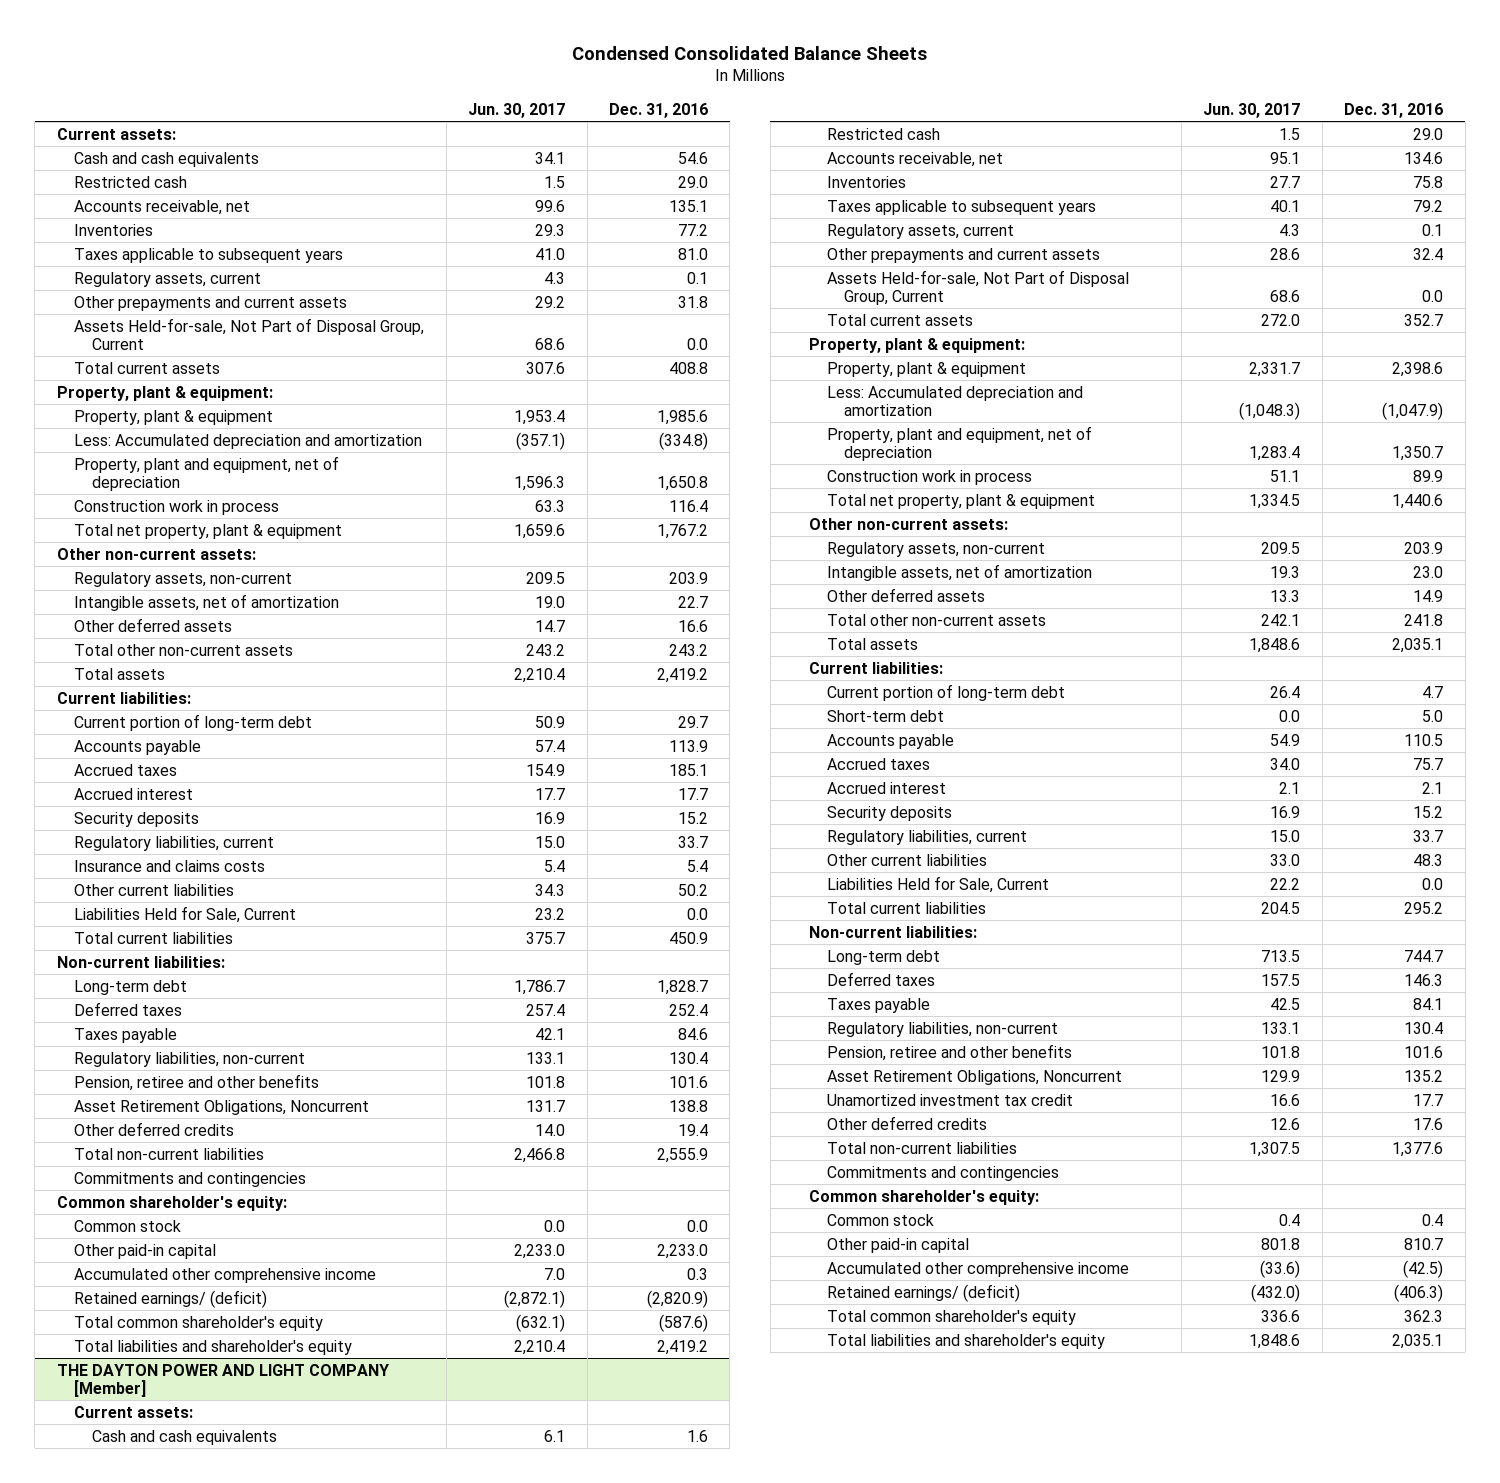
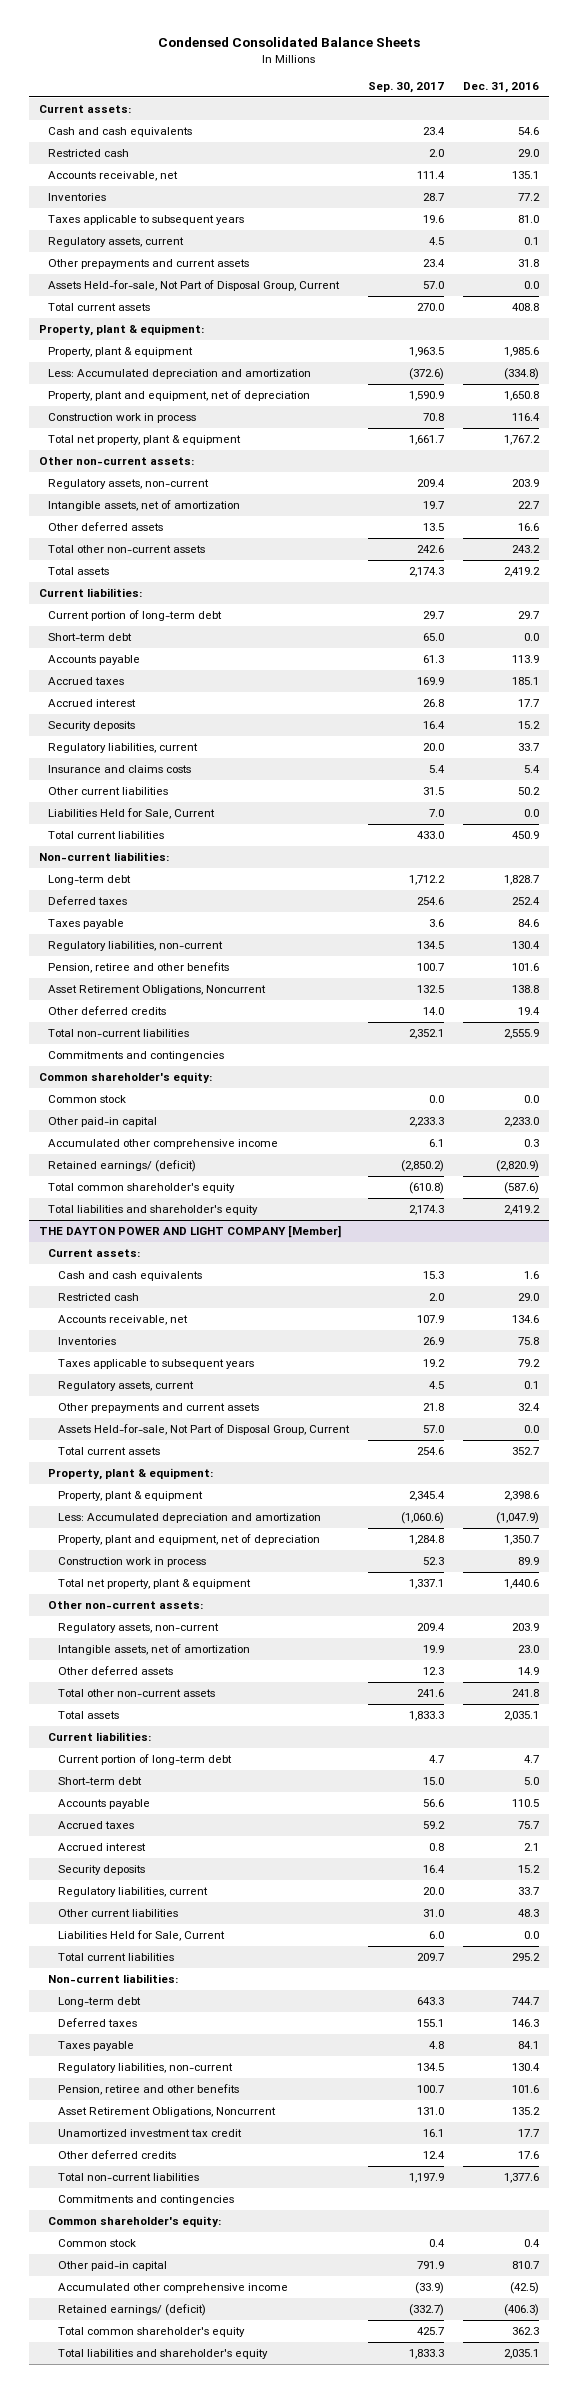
- | Jun. 30, 2017 | Dec. 31, 2016
+ | Sep. 30, 2017 | Dec. 31, 2016
+ Short-term debt | 65.0 | 0.0

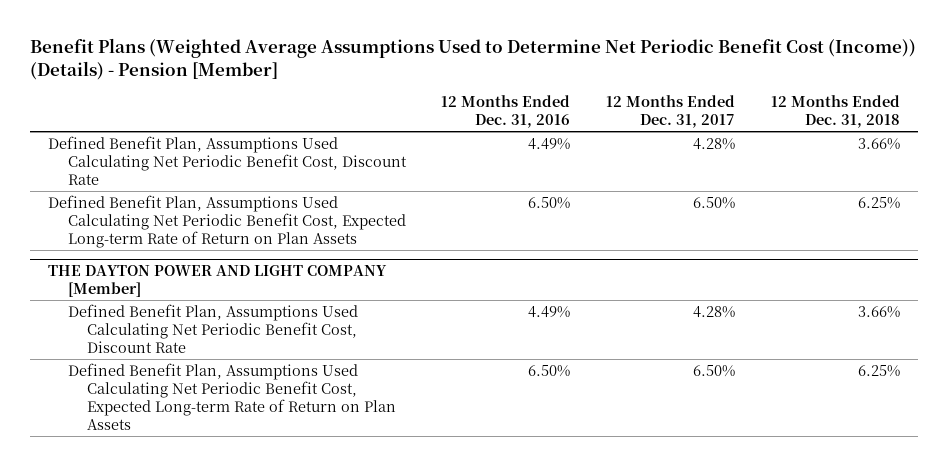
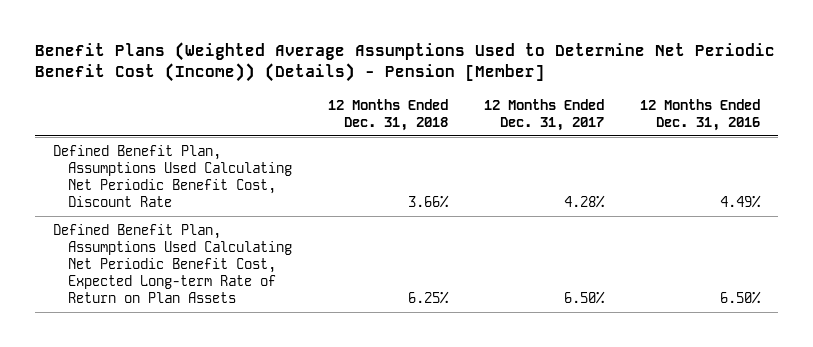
- | 12 Months Ended Dec. 31, 2016 | 12 Months Ended Dec. 31, 2017 | 12 Months Ended Dec. 31, 2018
+ | 12 Months Ended Dec. 31, 2018 | 12 Months Ended Dec. 31, 2017 | 12 Months Ended Dec. 31, 2016
- THE DAYTON POWER AND LIGHT COMPANY [Member]
- Defined Benefit Plan, Assumptions Used Calculating Net Periodic Benefit Cost, Discount Rate | 4.49% | 4.28% | 3.66%
- Defined Benefit Plan, Assumptions Used Calculating Net Periodic Benefit Cost, Expected Long-term Rate of Return on Plan Assets | 6.50% | 6.50% | 6.25%

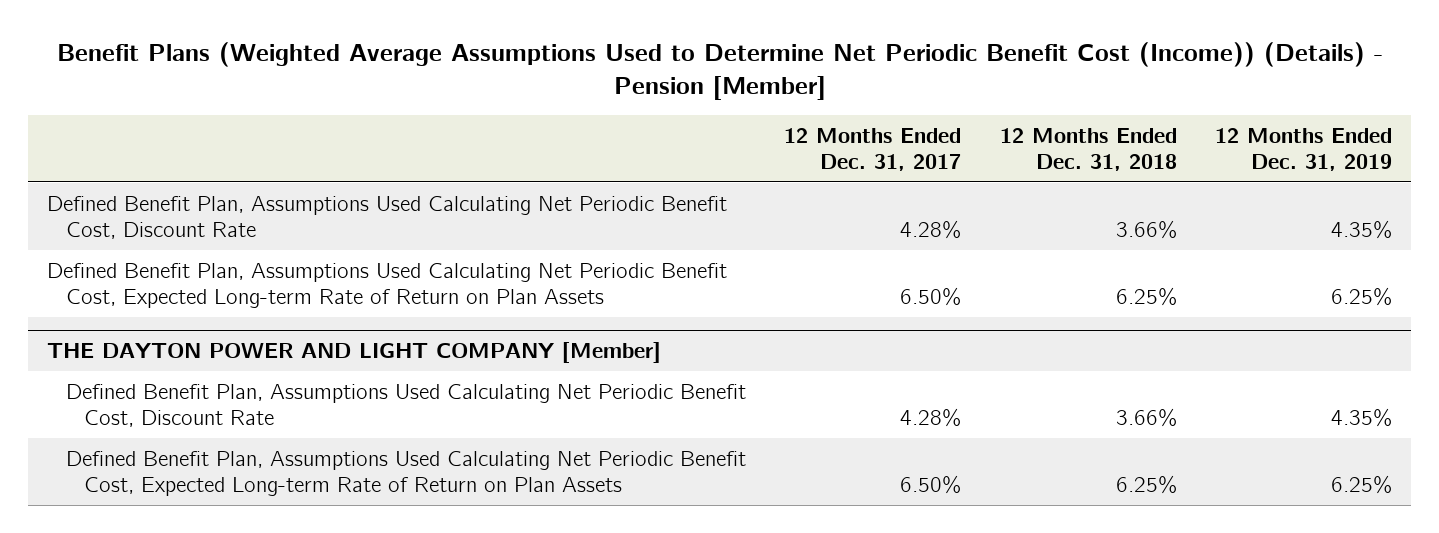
- | 12 Months Ended Dec. 31, 2018 | 12 Months Ended Dec. 31, 2017 | 12 Months Ended Dec. 31, 2016
+ | 12 Months Ended Dec. 31, 2017 | 12 Months Ended Dec. 31, 2018 | 12 Months Ended Dec. 31, 2019
+ THE DAYTON POWER AND LIGHT COMPANY [Member]
+ Defined Benefit Plan, Assumptions Used Calculating Net Periodic Benefit Cost, Discount Rate | 4.28% | 3.66% | 4.35%
+ Defined Benefit Plan, Assumptions Used Calculating Net Periodic Benefit Cost, Expected Long-term Rate of Return on Plan Assets | 6.50% | 6.25% | 6.25%

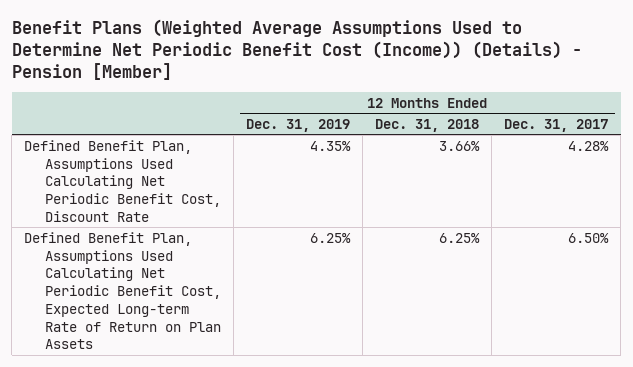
- | 12 Months Ended Dec. 31, 2017 | 12 Months Ended Dec. 31, 2018 | 12 Months Ended Dec. 31, 2019
+ | 12 Months Ended Dec. 31, 2019 | 12 Months Ended Dec. 31, 2018 | 12 Months Ended Dec. 31, 2017
- THE DAYTON POWER AND LIGHT COMPANY [Member]
- Defined Benefit Plan, Assumptions Used Calculating Net Periodic Benefit Cost, Discount Rate | 4.28% | 3.66% | 4.35%
- Defined Benefit Plan, Assumptions Used Calculating Net Periodic Benefit Cost, Expected Long-term Rate of Return on Plan Assets | 6.50% | 6.25% | 6.25%

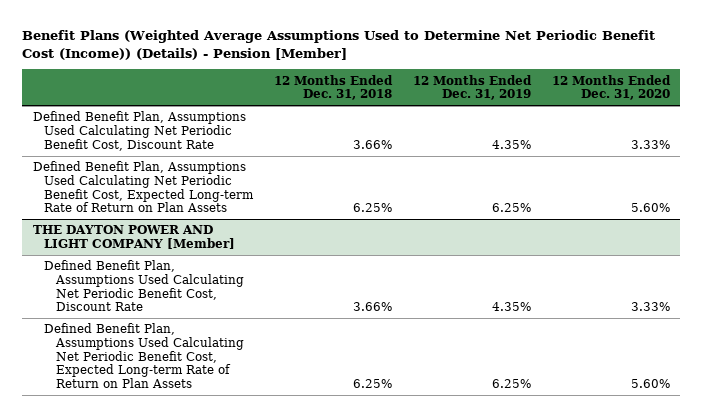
- | 12 Months Ended Dec. 31, 2019 | 12 Months Ended Dec. 31, 2018 | 12 Months Ended Dec. 31, 2017
+ | 12 Months Ended Dec. 31, 2018 | 12 Months Ended Dec. 31, 2019 | 12 Months Ended Dec. 31, 2020
+ THE DAYTON POWER AND LIGHT COMPANY [Member]
+ Defined Benefit Plan, Assumptions Used Calculating Net Periodic Benefit Cost, Discount Rate | 3.66% | 4.35% | 3.33%
+ Defined Benefit Plan, Assumptions Used Calculating Net Periodic Benefit Cost, Expected Long-term Rate of Return on Plan Assets | 6.25% | 6.25% | 5.60%

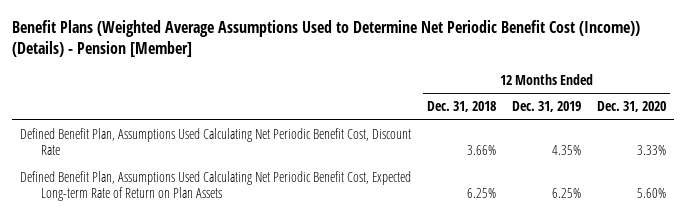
- THE DAYTON POWER AND LIGHT COMPANY [Member]
- Defined Benefit Plan, Assumptions Used Calculating Net Periodic Benefit Cost, Discount Rate | 3.66% | 4.35% | 3.33%
- Defined Benefit Plan, Assumptions Used Calculating Net Periodic Benefit Cost, Expected Long-term Rate of Return on Plan Assets | 6.25% | 6.25% | 5.60%

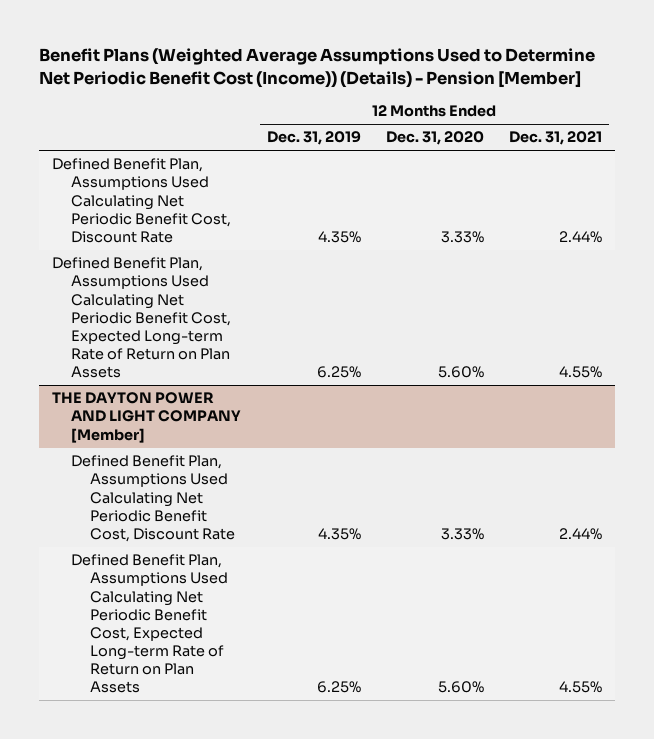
- | 12 Months Ended Dec. 31, 2018 | 12 Months Ended Dec. 31, 2019 | 12 Months Ended Dec. 31, 2020
+ | 12 Months Ended Dec. 31, 2019 | 12 Months Ended Dec. 31, 2020 | 12 Months Ended Dec. 31, 2021
+ THE DAYTON POWER AND LIGHT COMPANY [Member]
+ Defined Benefit Plan, Assumptions Used Calculating Net Periodic Benefit Cost, Discount Rate | 4.35% | 3.33% | 2.44%
+ Defined Benefit Plan, Assumptions Used Calculating Net Periodic Benefit Cost, Expected Long-term Rate of Return on Plan Assets | 6.25% | 5.60% | 4.55%

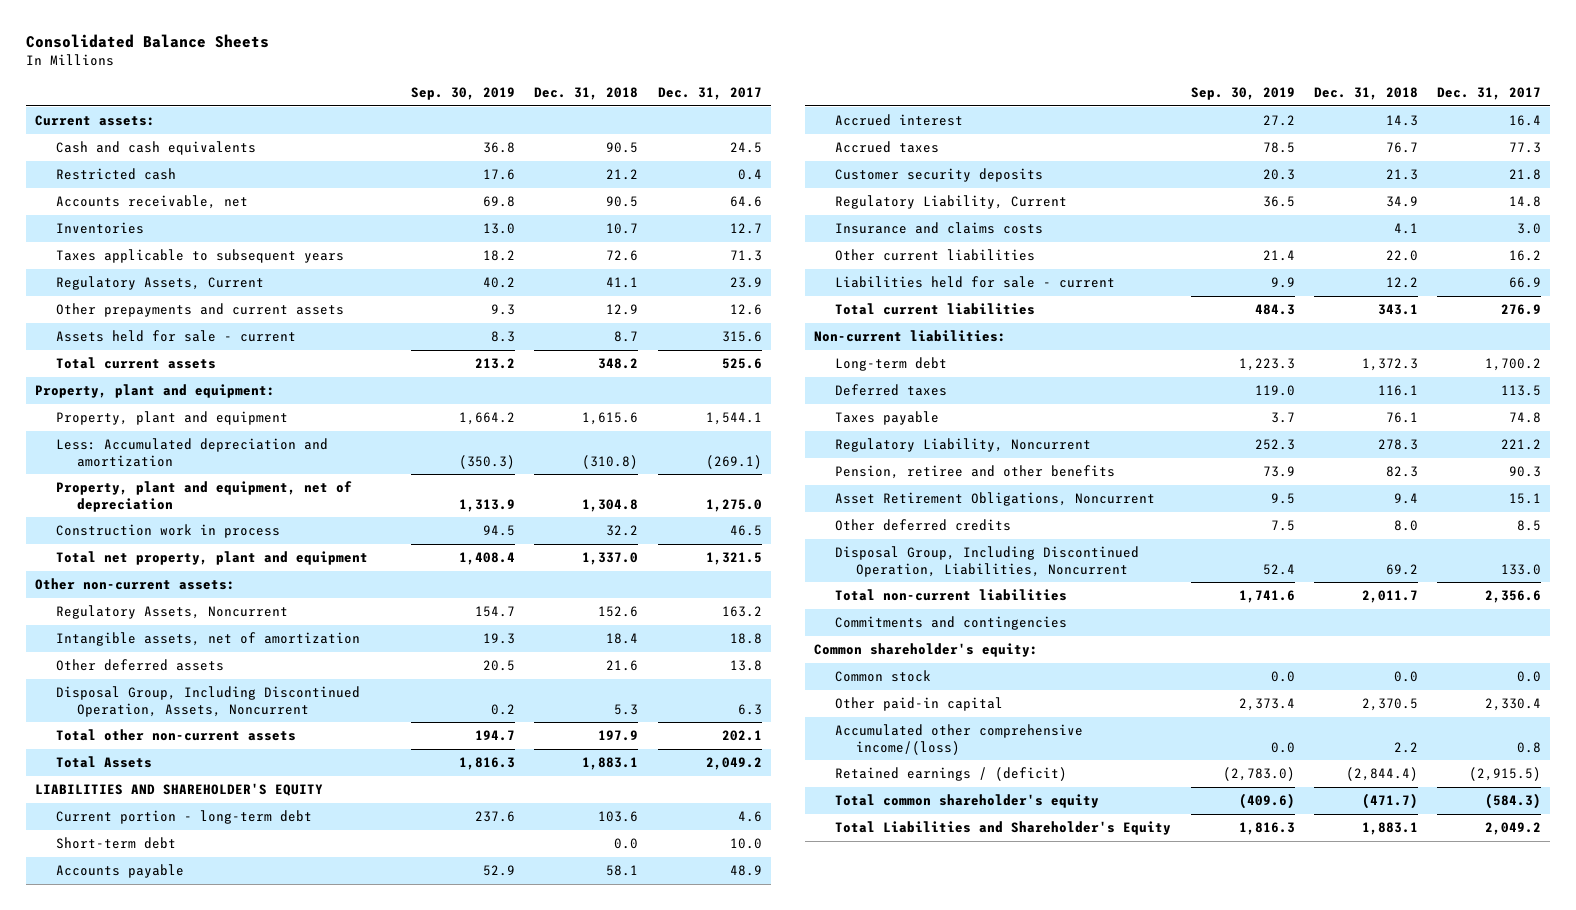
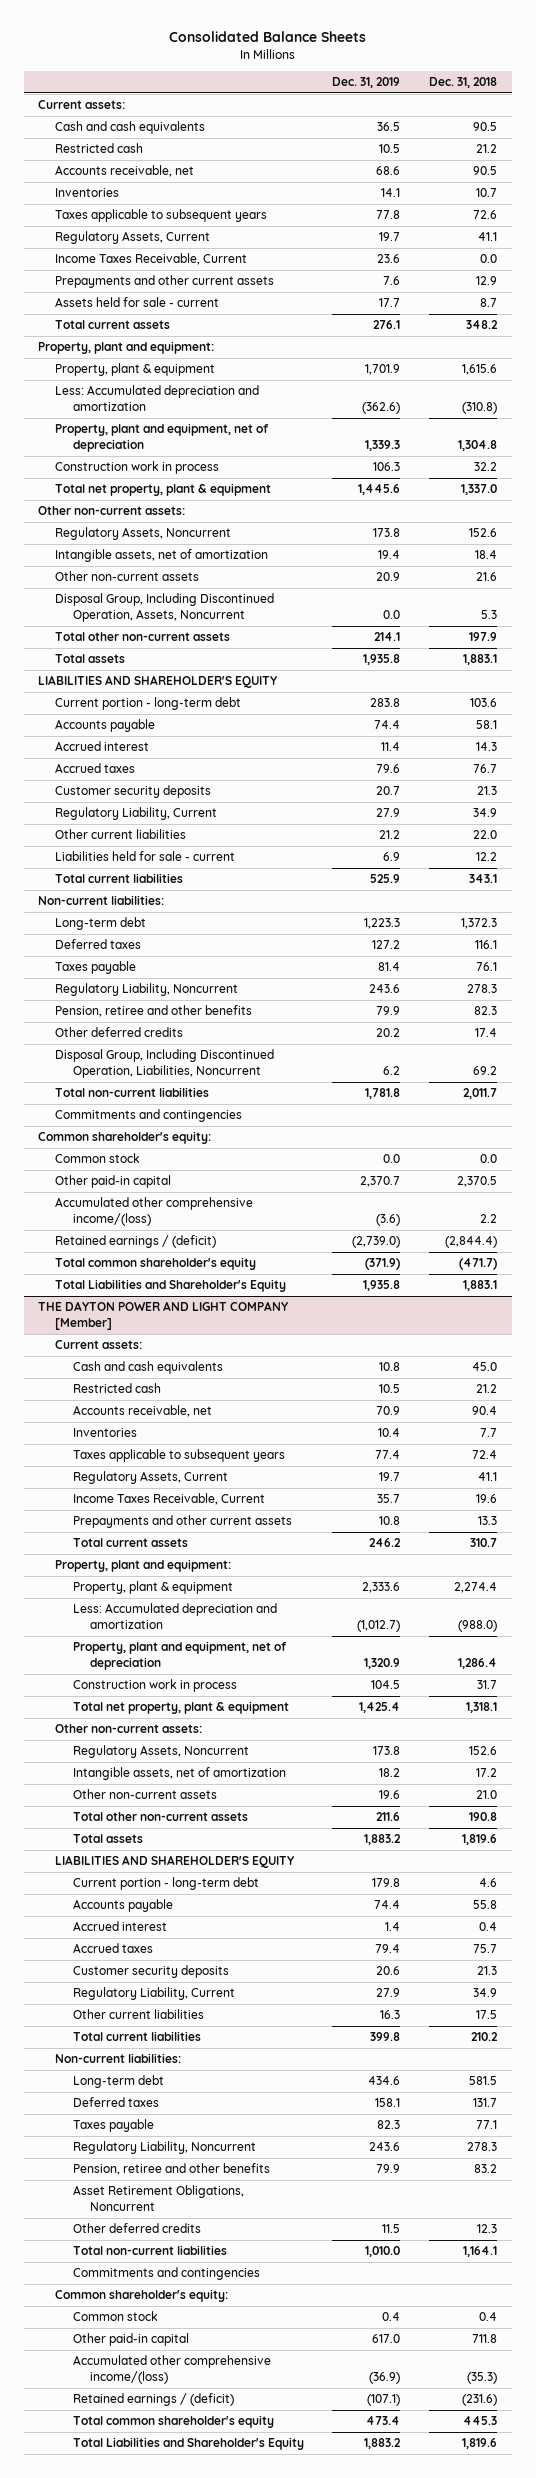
- | Sep. 30, 2019 | Dec. 31, 2018 | Dec. 31, 2017
+ | Dec. 31, 2019 | Dec. 31, 2018
- Other prepayments and current assets | 9.3 | 12.9 | 12.6
+ Income Taxes Receivable, Current | 23.6 | 0.0
+ Prepayments and other current assets | 7.6 | 12.9
- Property, plant and equipment | 1,664.2 | 1,615.6 | 1,544.1
+ Property, plant & equipment | 1,701.9 | 1,615.6
- Total net property, plant and equipment | 1,408.4 | 1,337.0 | 1,321.5
+ Total net property, plant & equipment | 1,445.6 | 1,337.0
- Other deferred assets | 20.5 | 21.6 | 13.8
+ Other non-current assets | 20.9 | 21.6
- Total Assets | 1,816.3 | 1,883.1 | 2,049.2
+ Total assets | 1,935.8 | 1,883.1
- Short-term debt | | 0.0 | 10.0
- Insurance and claims costs | | 4.1 | 3.0
- Asset Retirement Obligations, Noncurrent | 9.5 | 9.4 | 15.1
- Other deferred credits | 7.5 | 8.0 | 8.5
+ Other deferred credits | 20.2 | 17.4
+ THE DAYTON POWER AND LIGHT COMPANY [Member]
+ Current assets:
+ Cash and cash equivalents | 10.8 | 45.0
+ Restricted cash | 10.5 | 21.2
+ Accounts receivable, net | 70.9 | 90.4
+ Inventories | 10.4 | 7.7
+ Taxes applicable to subsequent years | 77.4 | 72.4
+ Regulatory Assets, Current | 19.7 | 41.1
+ Income Taxes Receivable, Current | 35.7 | 19.6
+ Prepayments and other current assets | 10.8 | 13.3
+ Total current assets | 246.2 | 310.7
+ Property, plant and equipment:
+ Property, plant & equipment | 2,333.6 | 2,274.4
+ Less: Accumulated depreciation and amortization | (1,012.7) | (988.0)
+ Property, plant and equipment, net of depreciation | 1,320.9 | 1,286.4
+ Construction work in process | 104.5 | 31.7
+ Total net property, plant & equipment | 1,425.4 | 1,318.1
+ Other non-current assets:
+ Regulatory Assets, Noncurrent | 173.8 | 152.6
+ Intangible assets, net of amortization | 18.2 | 17.2
+ Other non-current assets | 19.6 | 21.0
+ Total other non-current assets | 211.6 | 190.8
+ Total assets | 1,883.2 | 1,819.6
+ LIABILITIES AND SHAREHOLDER'S EQUITY
+ Current portion - long-term debt | 179.8 | 4.6
+ Accounts payable | 74.4 | 55.8
+ Accrued interest | 1.4 | 0.4
+ Accrued taxes | 79.4 | 75.7
+ Customer security deposits | 20.6 | 21.3
+ Regulatory Liability, Current | 27.9 | 34.9
+ Other current liabilities | 16.3 | 17.5
+ Total current liabilities | 399.8 | 210.2
+ Non-current liabilities:
+ Long-term debt | 434.6 | 581.5
+ Deferred taxes | 158.1 | 131.7
+ Taxes payable | 82.3 | 77.1
+ Regulatory Liability, Noncurrent | 243.6 | 278.3
+ Pension, retiree and other benefits | 79.9 | 83.2
+ Asset Retirement Obligations, Noncurrent
+ Other deferred credits | 11.5 | 12.3
+ Total non-current liabilities | 1,010.0 | 1,164.1
+ Commitments and contingencies
+ Common shareholder's equity:
+ Common stock | 0.4 | 0.4
+ Other paid-in capital | 617.0 | 711.8
+ Accumulated other comprehensive income/(loss) | (36.9) | (35.3)
+ Retained earnings / (deficit) | (107.1) | (231.6)
+ Total common shareholder's equity | 473.4 | 445.3
+ Total Liabilities and Shareholder's Equity | 1,883.2 | 1,819.6

